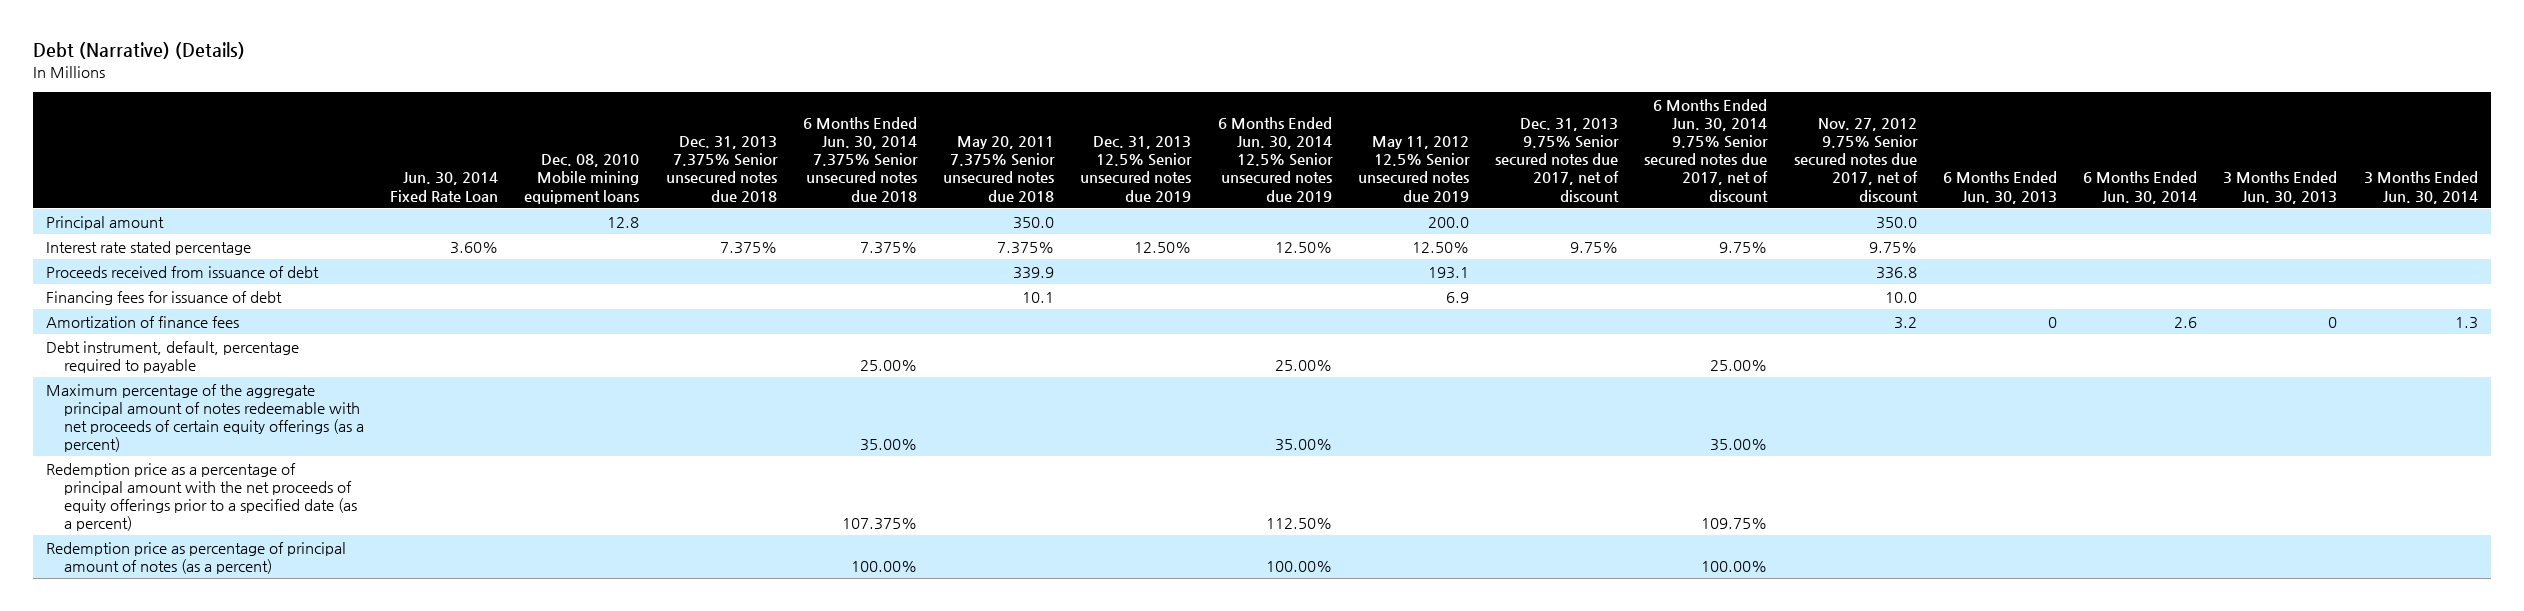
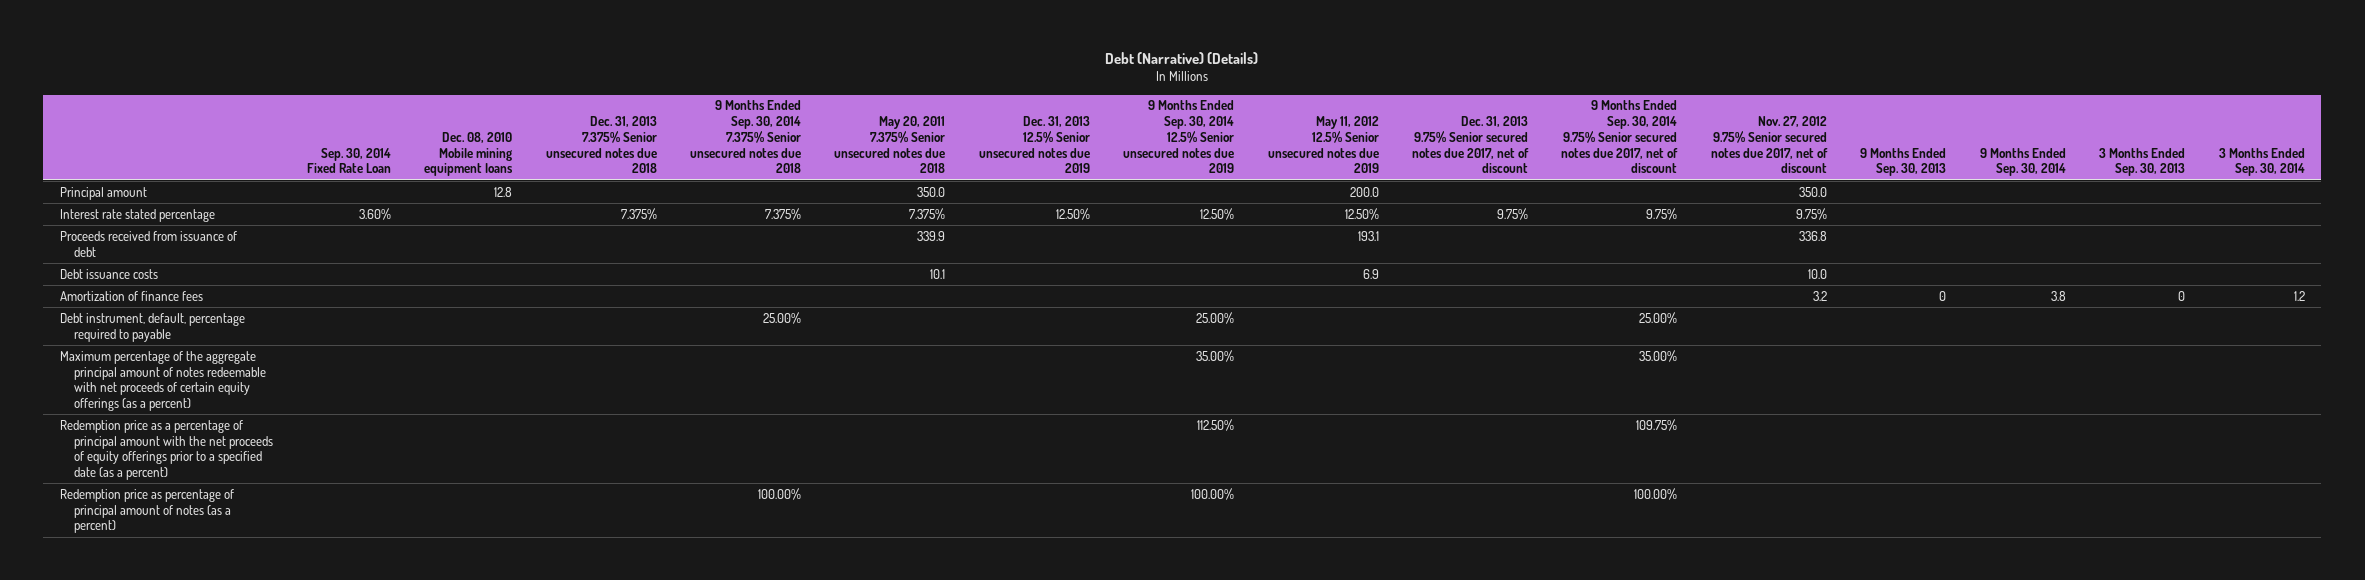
- | Jun. 30, 2014 Fixed Rate Loan | Dec. 08, 2010 Mobile mining equipment loans | Dec. 31, 2013 7.375% Senior unsecured notes due 2018 | 6 Months Ended Jun. 30, 2014 7.375% Senior unsecured notes due 2018 | May 20, 2011 7.375% Senior unsecured notes due 2018 | Dec. 31, 2013 12.5% Senior unsecured notes due 2019 | 6 Months Ended Jun. 30, 2014 12.5% Senior unsecured notes due 2019 | May 11, 2012 12.5% Senior unsecured notes due 2019 | Dec. 31, 2013 9.75% Senior secured notes due 2017, net of discount | 6 Months Ended Jun. 30, 2014 9.75% Senior secured notes due 2017, net of discount | Nov. 27, 2012 9.75% Senior secured notes due 2017, net of discount | 6 Months Ended Jun. 30, 2013 | 6 Months Ended Jun. 30, 2014 | 3 Months Ended Jun. 30, 2013 | 3 Months Ended Jun. 30, 2014
+ | Sep. 30, 2014 Fixed Rate Loan | Dec. 08, 2010 Mobile mining equipment loans | Dec. 31, 2013 7.375% Senior unsecured notes due 2018 | 9 Months Ended Sep. 30, 2014 7.375% Senior unsecured notes due 2018 | May 20, 2011 7.375% Senior unsecured notes due 2018 | Dec. 31, 2013 12.5% Senior unsecured notes due 2019 | 9 Months Ended Sep. 30, 2014 12.5% Senior unsecured notes due 2019 | May 11, 2012 12.5% Senior unsecured notes due 2019 | Dec. 31, 2013 9.75% Senior secured notes due 2017, net of discount | 9 Months Ended Sep. 30, 2014 9.75% Senior secured notes due 2017, net of discount | Nov. 27, 2012 9.75% Senior secured notes due 2017, net of discount | 9 Months Ended Sep. 30, 2013 | 9 Months Ended Sep. 30, 2014 | 3 Months Ended Sep. 30, 2013 | 3 Months Ended Sep. 30, 2014
- Financing fees for issuance of debt | | | | | 10.1 | | | 6.9 | | | 10.0 | | | |
+ Debt issuance costs | | | | | 10.1 | | | 6.9 | | | 10.0 | | | |

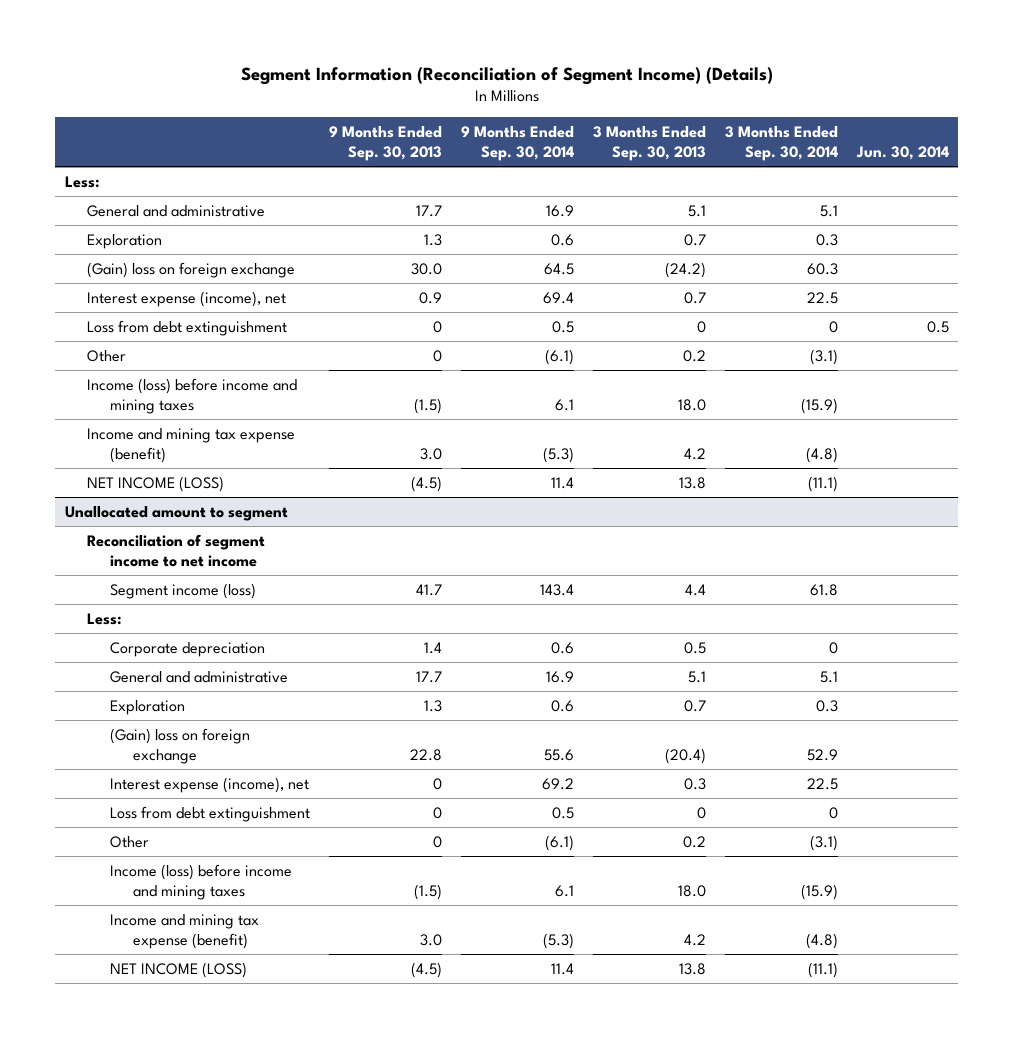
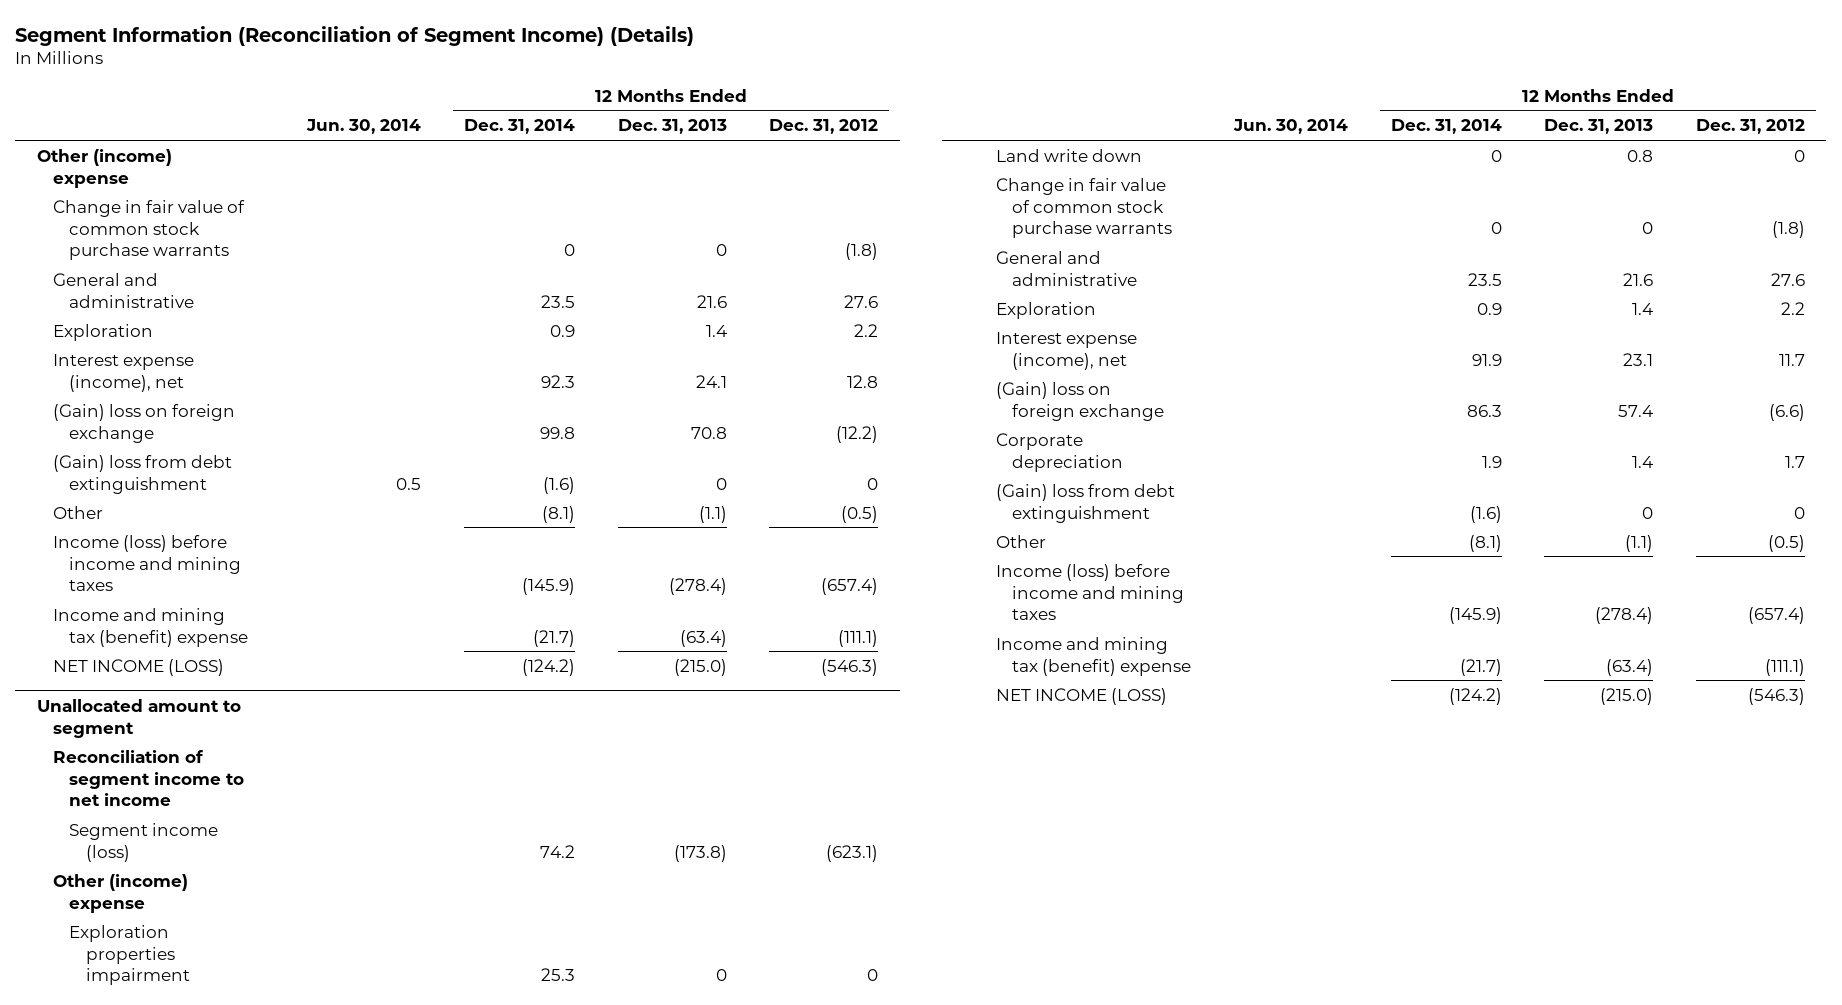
- | 9 Months Ended Sep. 30, 2013 | 9 Months Ended Sep. 30, 2014 | 3 Months Ended Sep. 30, 2013 | 3 Months Ended Sep. 30, 2014 | Jun. 30, 2014
+ | Jun. 30, 2014 | 12 Months Ended Dec. 31, 2014 | 12 Months Ended Dec. 31, 2013 | 12 Months Ended Dec. 31, 2012
- Less:
+ Other (income) expense
+ Change in fair value of common stock purchase warrants | | 0 | 0 | (1.8)
- Loss from debt extinguishment | 0 | 0.5 | 0 | 0 | 0.5
moved down: (Gain) loss on foreign exchange | | 99.8 | 70.8 | (12.2)
+ (Gain) loss from debt extinguishment | 0.5 | (1.6) | 0 | 0
- Income and mining tax expense (benefit) | 3.0 | (5.3) | 4.2 | (4.8) |
+ Income and mining tax (benefit) expense | | (21.7) | (63.4) | (111.1)
@ Unallocated amount to segment
- Less:
+ Other (income) expense
+ Exploration properties impairment | | 25.3 | 0 | 0
+ Land write down | | 0 | 0.8 | 0
+ Change in fair value of common stock purchase warrants | | 0 | 0 | (1.8)
- Loss from debt extinguishment | 0 | 0.5 | 0 | 0 |
moved down: (Gain) loss on foreign exchange | | 86.3 | 57.4 | (6.6)
moved down: Corporate depreciation | | 1.9 | 1.4 | 1.7
+ (Gain) loss from debt extinguishment | | (1.6) | 0 | 0
- Income and mining tax expense (benefit) | 3.0 | (5.3) | 4.2 | (4.8) |
+ Income and mining tax (benefit) expense | | (21.7) | (63.4) | (111.1)

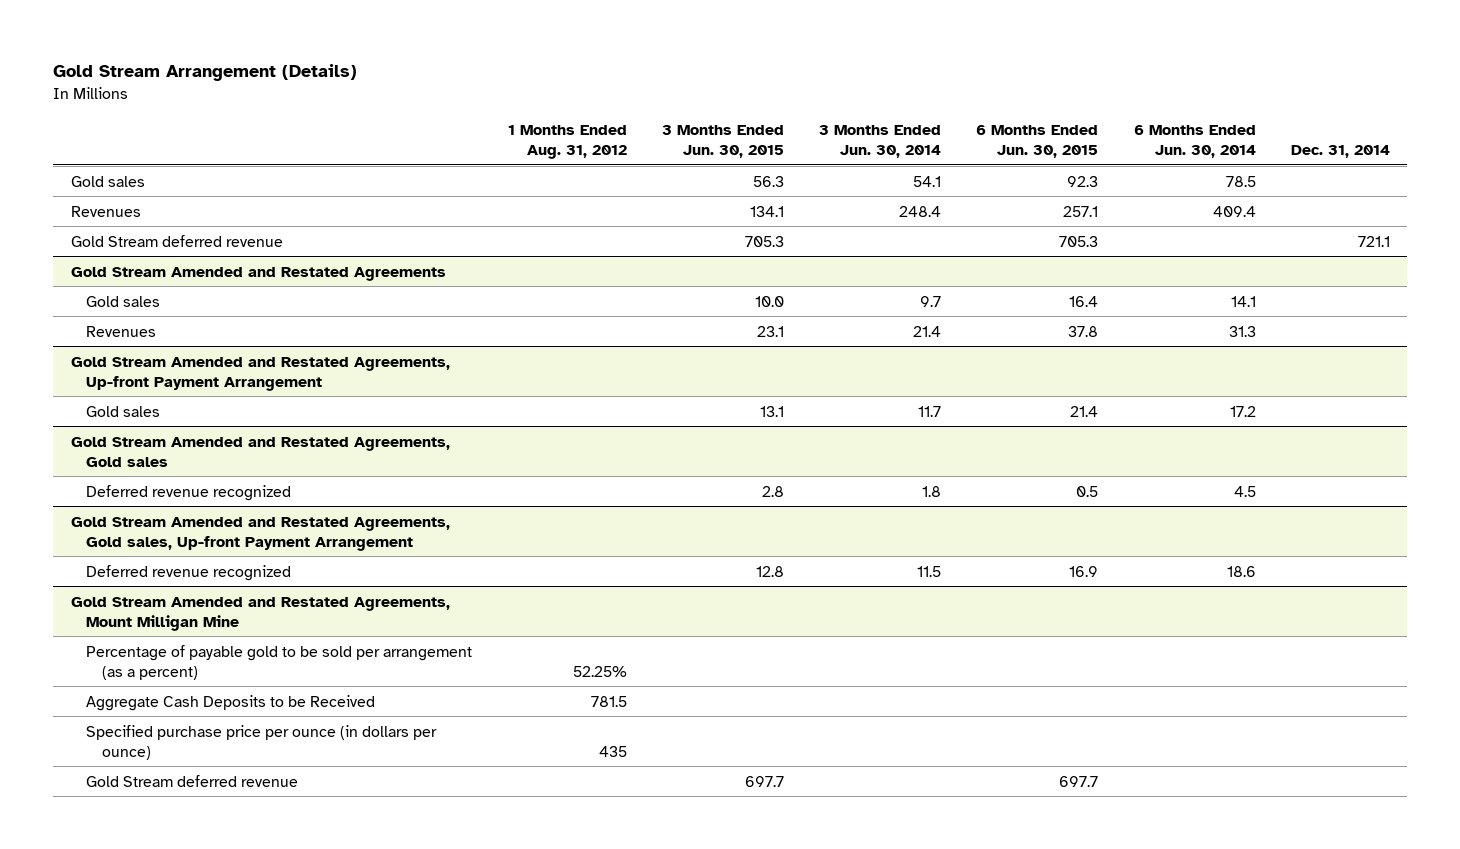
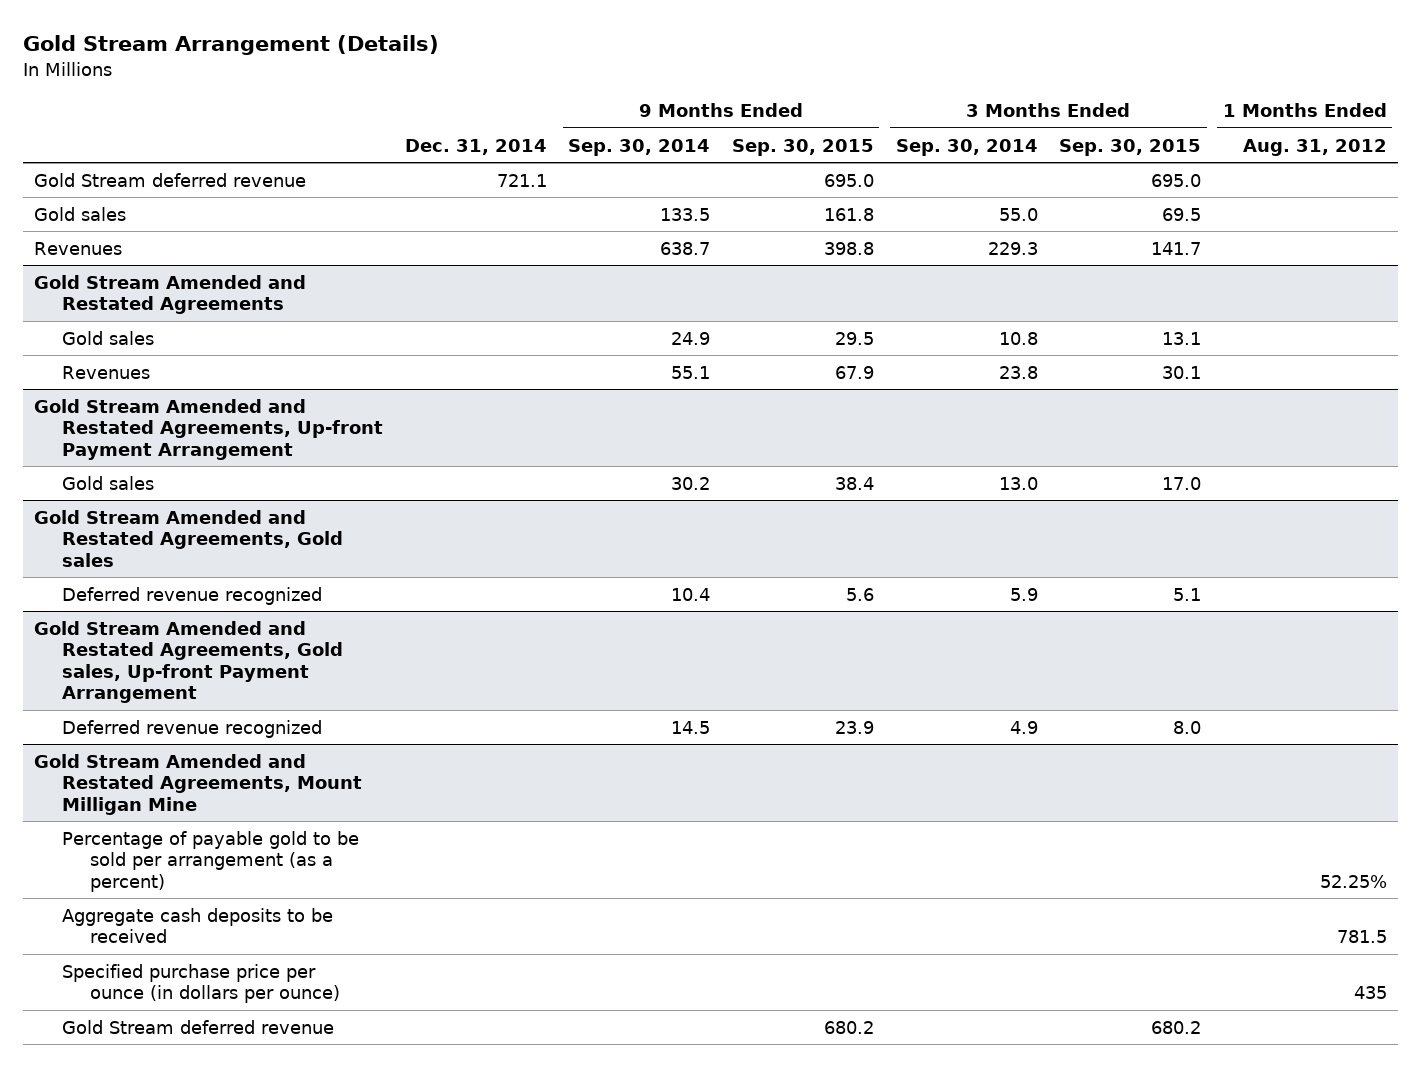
- | 1 Months Ended Aug. 31, 2012 | 3 Months Ended Jun. 30, 2015 | 3 Months Ended Jun. 30, 2014 | 6 Months Ended Jun. 30, 2015 | 6 Months Ended Jun. 30, 2014 | Dec. 31, 2014
+ | Dec. 31, 2014 | 9 Months Ended Sep. 30, 2014 | 9 Months Ended Sep. 30, 2015 | 3 Months Ended Sep. 30, 2014 | 3 Months Ended Sep. 30, 2015 | 1 Months Ended Aug. 31, 2012
moved up: Gold Stream deferred revenue | 721.1 | | 695.0 | | 695.0 |
@ Gold Stream Amended and Restated Agreements, Mount Milligan Mine
- Aggregate Cash Deposits to be Received | 781.5 | | | | |
+ Aggregate cash deposits to be received | | | | | | 781.5

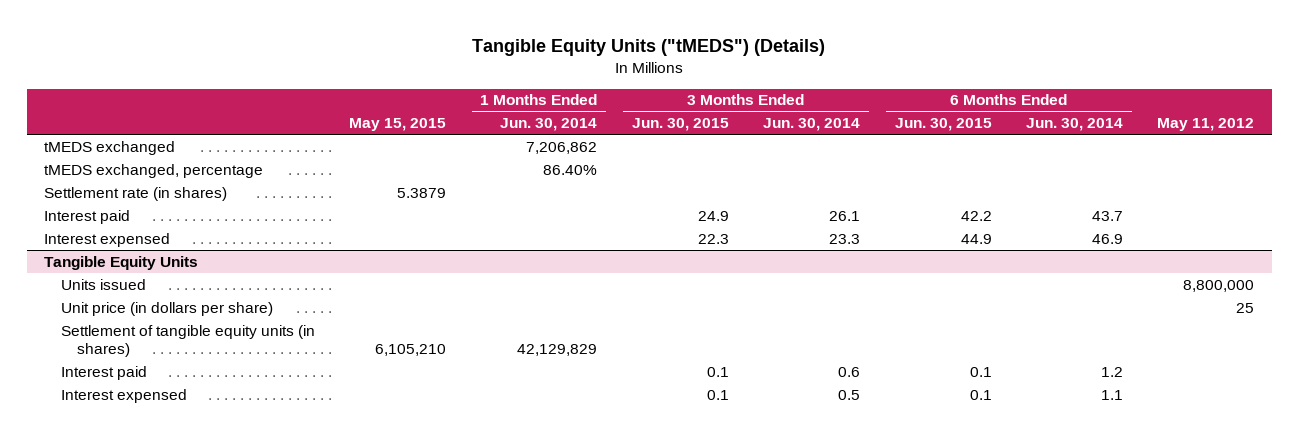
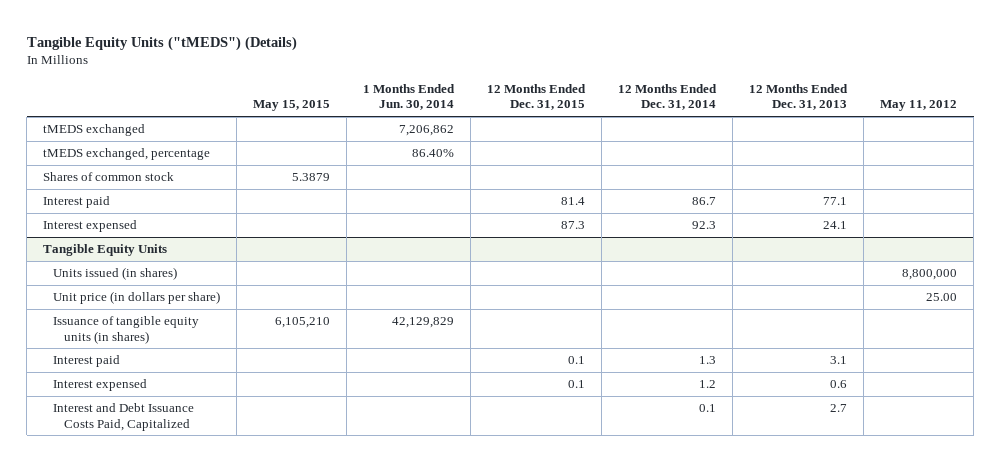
- | May 15, 2015 | 1 Months Ended Jun. 30, 2014 | 3 Months Ended Jun. 30, 2015 | 3 Months Ended Jun. 30, 2014 | 6 Months Ended Jun. 30, 2015 | 6 Months Ended Jun. 30, 2014 | May 11, 2012
+ | May 15, 2015 | 1 Months Ended Jun. 30, 2014 | 12 Months Ended Dec. 31, 2015 | 12 Months Ended Dec. 31, 2014 | 12 Months Ended Dec. 31, 2013 | May 11, 2012
- Settlement rate (in shares) | 5.3879 | | | | | |
+ Shares of common stock | 5.3879 | | | | |
@ Tangible Equity Units
- Units issued | | | | | | | 8,800,000
- Unit price (in dollars per share) | | | | | | | 25
- Settlement of tangible equity units (in shares) | 6,105,210 | 42,129,829 | | | | |
+ Units issued (in shares) | | | | | | 8,800,000
+ Unit price (in dollars per share) | | | | | | 25.00
+ Issuance of tangible equity units (in shares) | 6,105,210 | 42,129,829 | | | |
+ Interest and Debt Issuance Costs Paid, Capitalized | | | | 0.1 | 2.7 |

